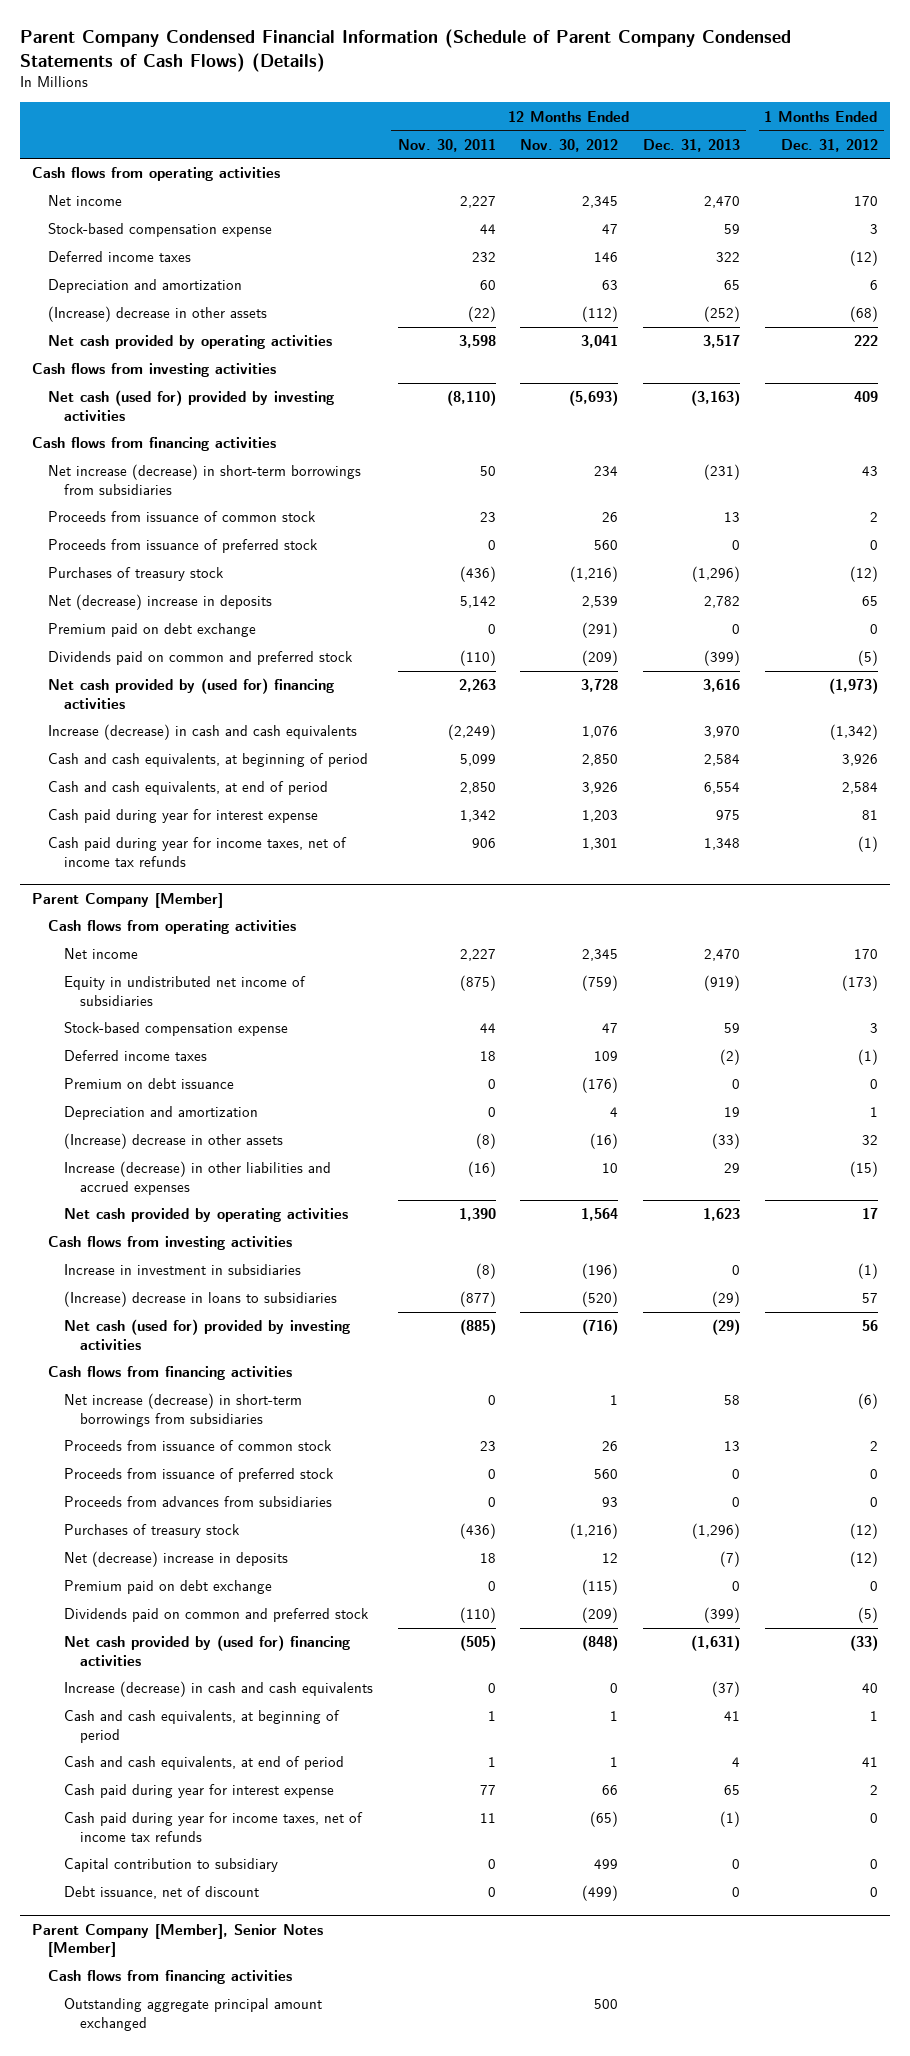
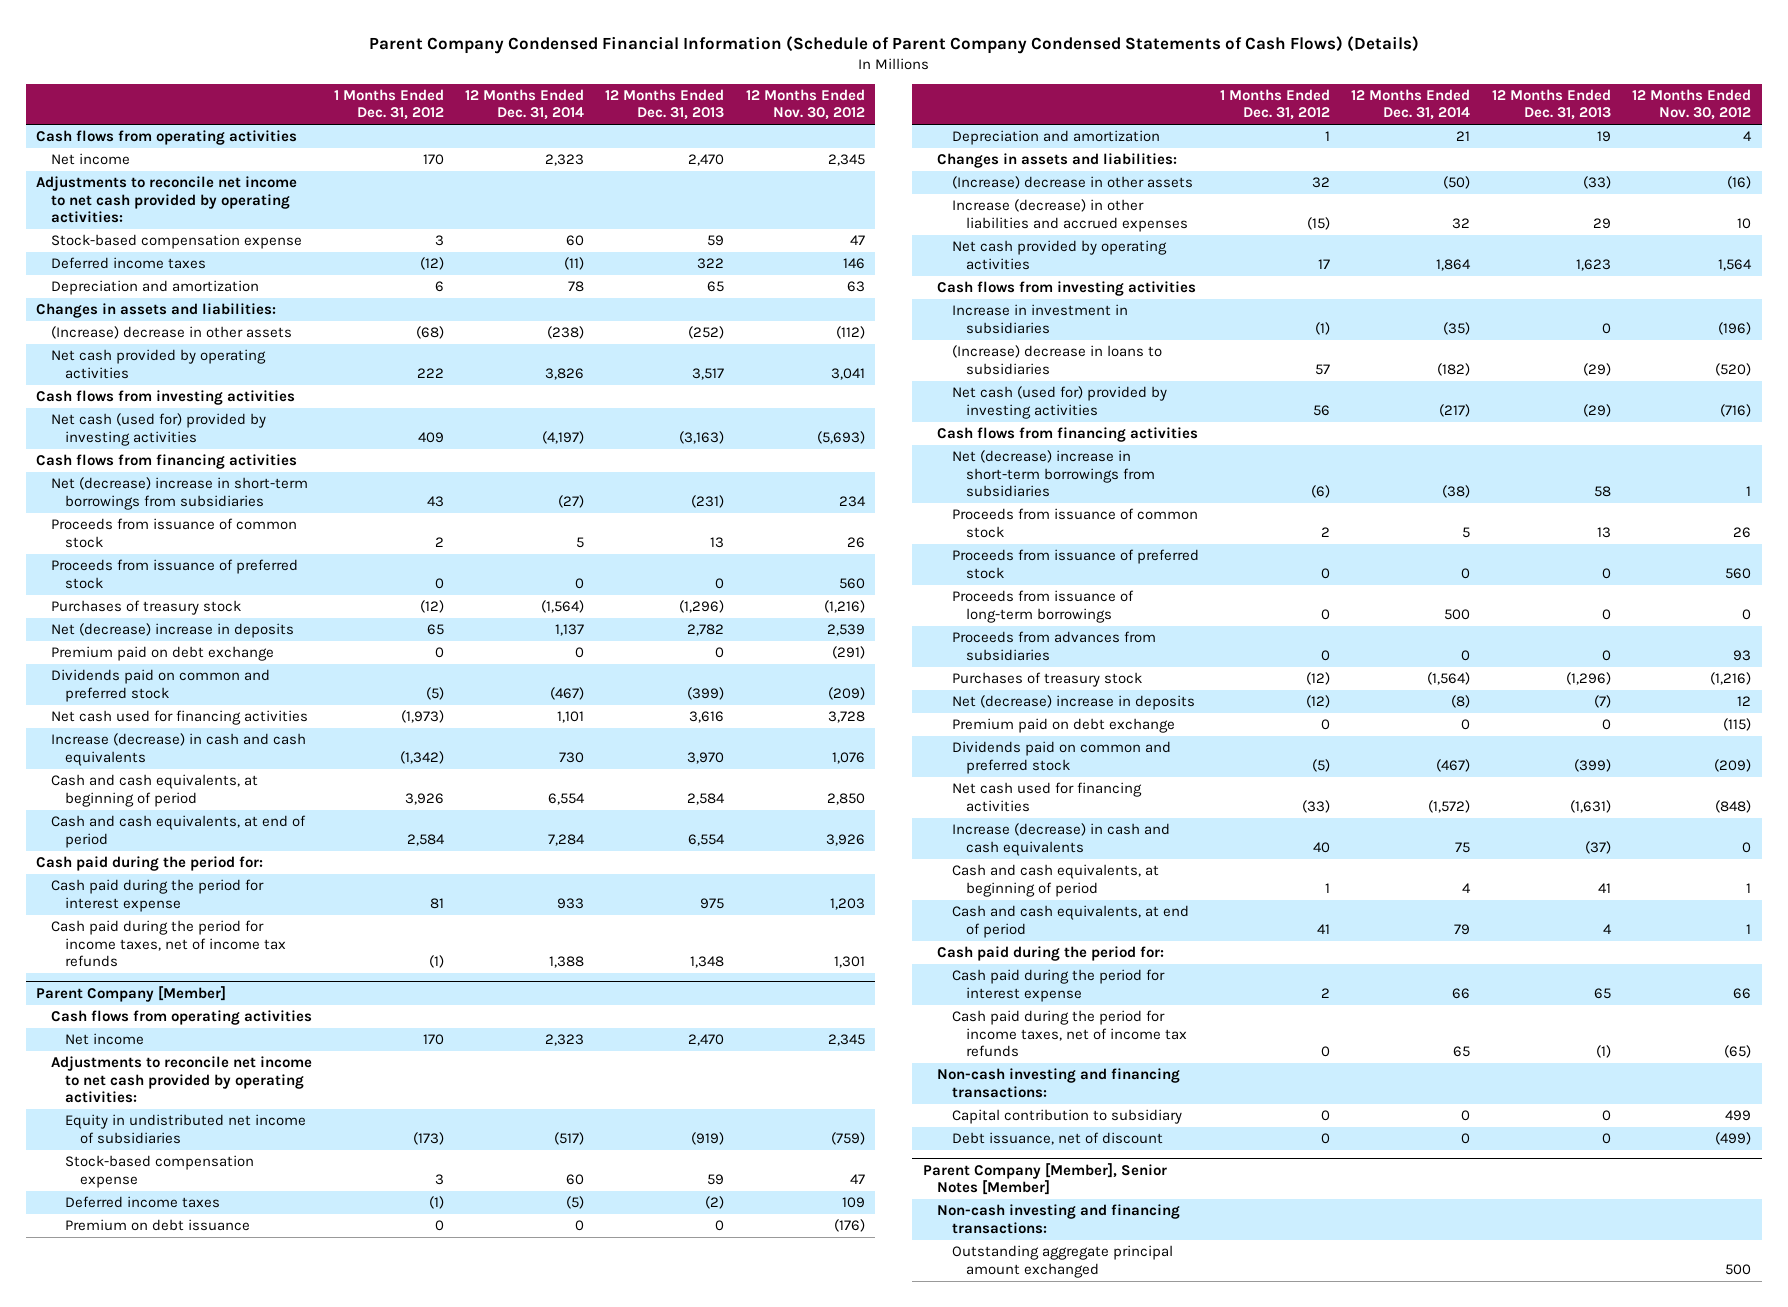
- | 12 Months Ended Nov. 30, 2011 | 12 Months Ended Nov. 30, 2012 | 12 Months Ended Dec. 31, 2013 | 1 Months Ended Dec. 31, 2012
+ | 1 Months Ended Dec. 31, 2012 | 12 Months Ended Dec. 31, 2014 | 12 Months Ended Dec. 31, 2013 | 12 Months Ended Nov. 30, 2012
+ Adjustments to reconcile net income to net cash provided by operating activities:
+ Changes in assets and liabilities:
- Net increase (decrease) in short-term borrowings from subsidiaries | 50 | 234 | (231) | 43
+ Net (decrease) increase in short-term borrowings from subsidiaries | 43 | (27) | (231) | 234
- Net cash provided by (used for) financing activities | 2,263 | 3,728 | 3,616 | (1,973)
+ Net cash used for financing activities | (1,973) | 1,101 | 3,616 | 3,728
- Cash paid during year for interest expense | 1,342 | 1,203 | 975 | 81
- Cash paid during year for income taxes, net of income tax refunds | 906 | 1,301 | 1,348 | (1)
+ Cash paid during the period for:
+ Cash paid during the period for interest expense | 81 | 933 | 975 | 1,203
+ Cash paid during the period for income taxes, net of income tax refunds | (1) | 1,388 | 1,348 | 1,301
@ Parent Company [Member]
+ Adjustments to reconcile net income to net cash provided by operating activities:
+ Changes in assets and liabilities:
- Net increase (decrease) in short-term borrowings from subsidiaries | 0 | 1 | 58 | (6)
+ Net (decrease) increase in short-term borrowings from subsidiaries | (6) | (38) | 58 | 1
+ Proceeds from issuance of long-term borrowings | 0 | 500 | 0 | 0
- Net cash provided by (used for) financing activities | (505) | (848) | (1,631) | (33)
+ Net cash used for financing activities | (33) | (1,572) | (1,631) | (848)
- Cash paid during year for interest expense | 77 | 66 | 65 | 2
- Cash paid during year for income taxes, net of income tax refunds | 11 | (65) | (1) | 0
+ Cash paid during the period for:
+ Cash paid during the period for interest expense | 2 | 66 | 65 | 66
+ Cash paid during the period for income taxes, net of income tax refunds | 0 | 65 | (1) | (65)
+ Non-cash investing and financing transactions:
@ Parent Company [Member], Senior Notes [Member]
- Cash flows from financing activities
+ Non-cash investing and financing transactions:

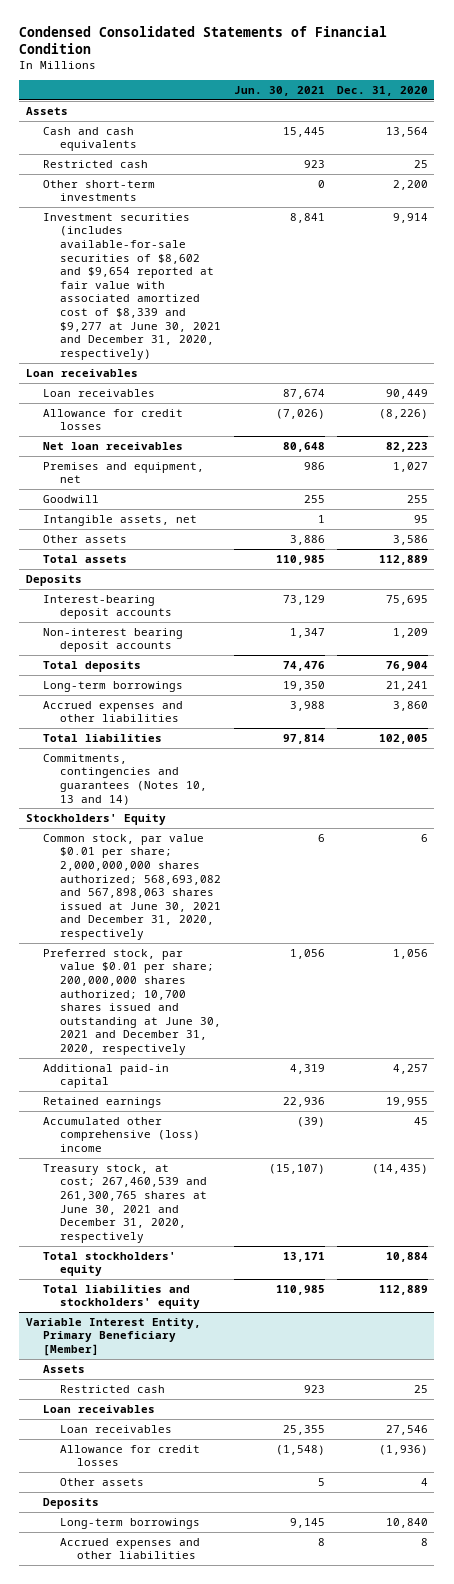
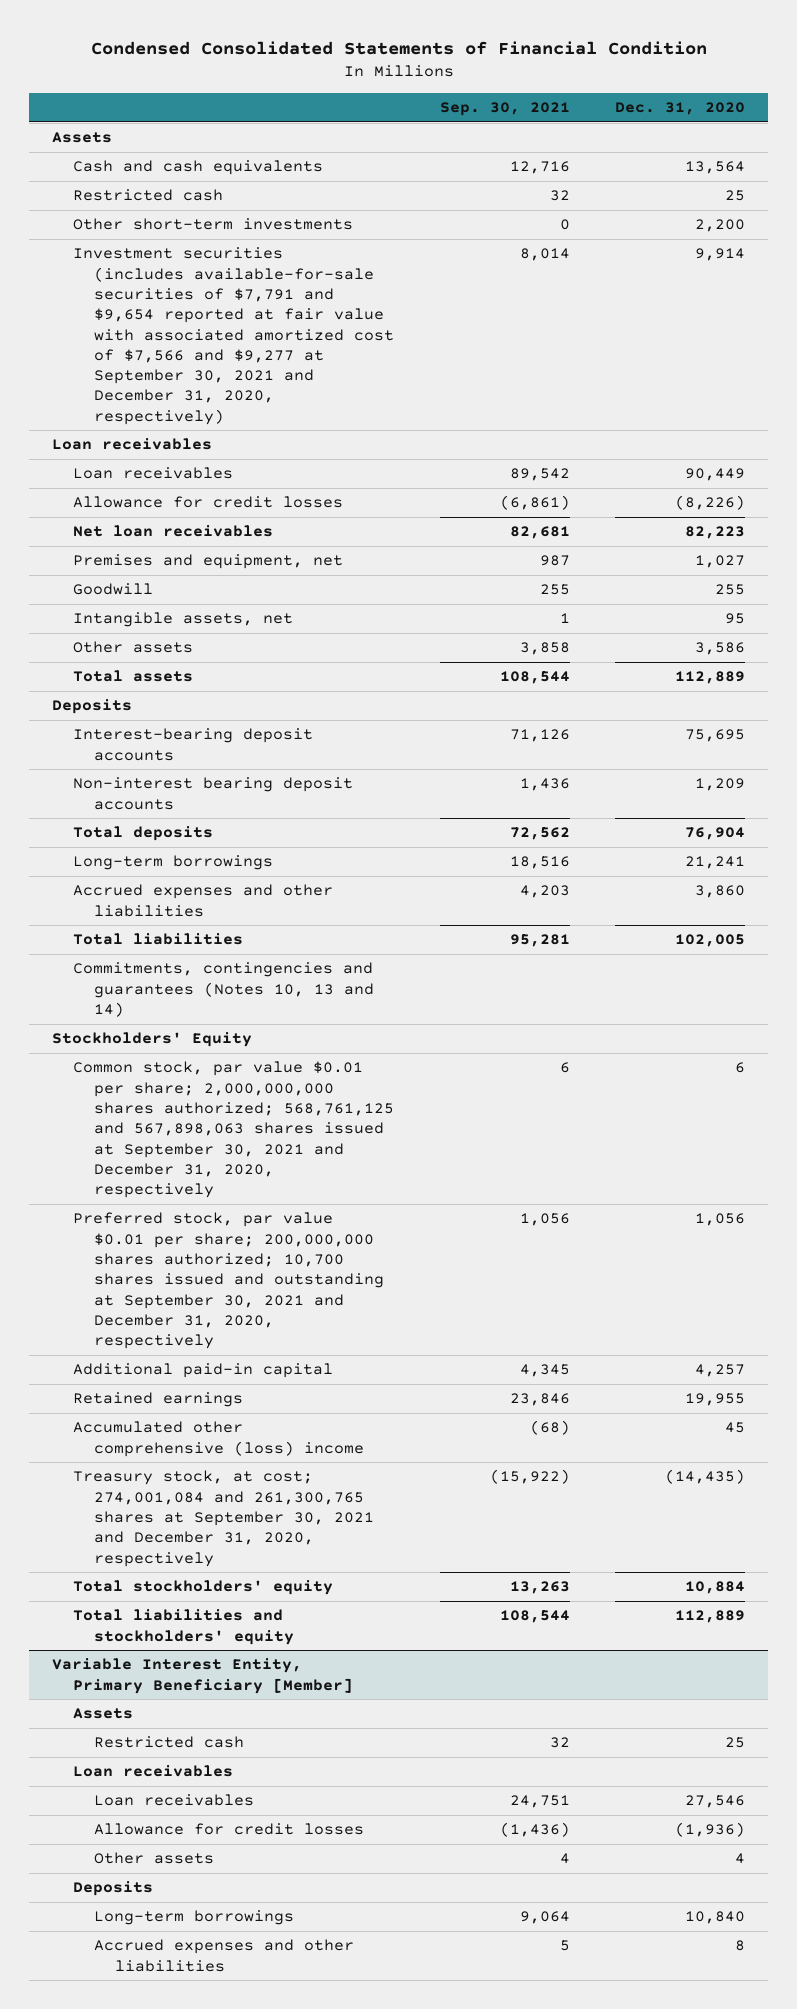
- | Jun. 30, 2021 | Dec. 31, 2020
+ | Sep. 30, 2021 | Dec. 31, 2020
- Investment securities (includes available-for-sale securities of $8,602 and $9,654 reported at fair value with associated amortized cost of $8,339 and $9,277 at June 30, 2021 and December 31, 2020, respectively) | 8,841 | 9,914
+ Investment securities (includes available-for-sale securities of $7,791 and $9,654 reported at fair value with associated amortized cost of $7,566 and $9,277 at September 30, 2021 and December 31, 2020, respectively) | 8,014 | 9,914
- Common stock, par value $0.01 per share; 2,000,000,000 shares authorized; 568,693,082 and 567,898,063 shares issued at June 30, 2021 and December 31, 2020, respectively | 6 | 6
- Preferred stock, par value $0.01 per share; 200,000,000 shares authorized; 10,700 shares issued and outstanding at June 30, 2021 and December 31, 2020, respectively | 1,056 | 1,056
+ Common stock, par value $0.01 per share; 2,000,000,000 shares authorized; 568,761,125 and 567,898,063 shares issued at September 30, 2021 and December 31, 2020, respectively | 6 | 6
+ Preferred stock, par value $0.01 per share; 200,000,000 shares authorized; 10,700 shares issued and outstanding at September 30, 2021 and December 31, 2020, respectively | 1,056 | 1,056
- Treasury stock, at cost; 267,460,539 and 261,300,765 shares at June 30, 2021 and December 31, 2020, respectively | (15,107) | (14,435)
+ Treasury stock, at cost; 274,001,084 and 261,300,765 shares at September 30, 2021 and December 31, 2020, respectively | (15,922) | (14,435)

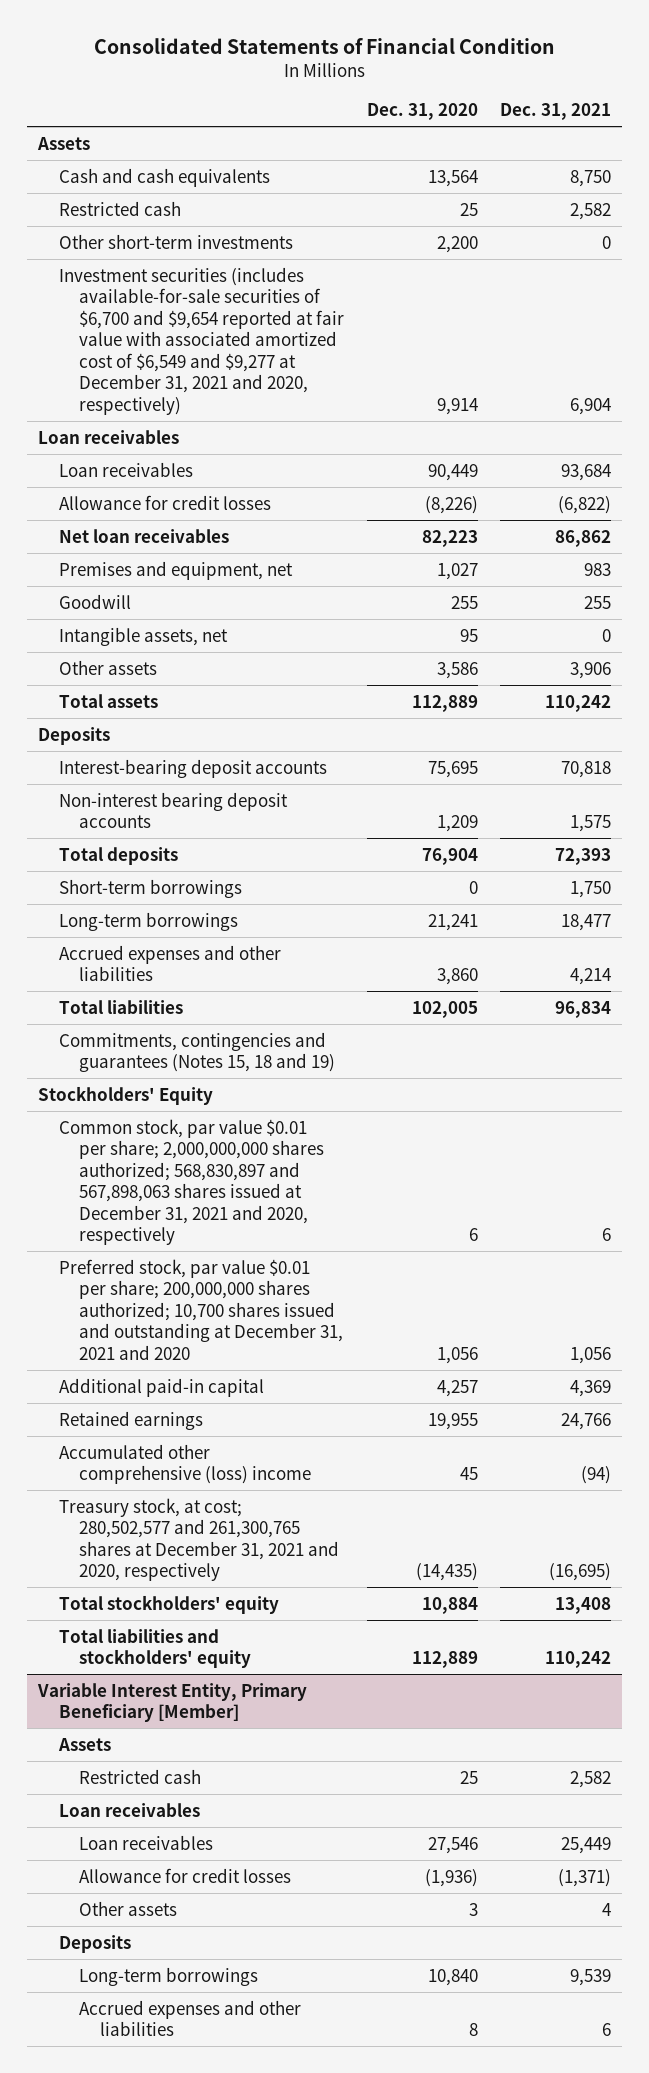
- Condensed Consolidated Statements of Financial Condition
+ Consolidated Statements of Financial Condition
- | Sep. 30, 2021 | Dec. 31, 2020
+ | Dec. 31, 2020 | Dec. 31, 2021
- Investment securities (includes available-for-sale securities of $7,791 and $9,654 reported at fair value with associated amortized cost of $7,566 and $9,277 at September 30, 2021 and December 31, 2020, respectively) | 8,014 | 9,914
+ Investment securities (includes available-for-sale securities of $6,700 and $9,654 reported at fair value with associated amortized cost of $6,549 and $9,277 at December 31, 2021 and 2020, respectively) | 9,914 | 6,904
+ Short-term borrowings | 0 | 1,750
- Commitments, contingencies and guarantees (Notes 10, 13 and 14)
+ Commitments, contingencies and guarantees (Notes 15, 18 and 19)
- Common stock, par value $0.01 per share; 2,000,000,000 shares authorized; 568,761,125 and 567,898,063 shares issued at September 30, 2021 and December 31, 2020, respectively | 6 | 6
- Preferred stock, par value $0.01 per share; 200,000,000 shares authorized; 10,700 shares issued and outstanding at September 30, 2021 and December 31, 2020, respectively | 1,056 | 1,056
+ Common stock, par value $0.01 per share; 2,000,000,000 shares authorized; 568,830,897 and 567,898,063 shares issued at December 31, 2021 and 2020, respectively | 6 | 6
+ Preferred stock, par value $0.01 per share; 200,000,000 shares authorized; 10,700 shares issued and outstanding at December 31, 2021 and 2020 | 1,056 | 1,056
- Treasury stock, at cost; 274,001,084 and 261,300,765 shares at September 30, 2021 and December 31, 2020, respectively | (15,922) | (14,435)
+ Treasury stock, at cost; 280,502,577 and 261,300,765 shares at December 31, 2021 and 2020, respectively | (14,435) | (16,695)
@ Variable Interest Entity, Primary Beneficiary [Member]
- Other assets | 4 | 4
+ Other assets | 3 | 4

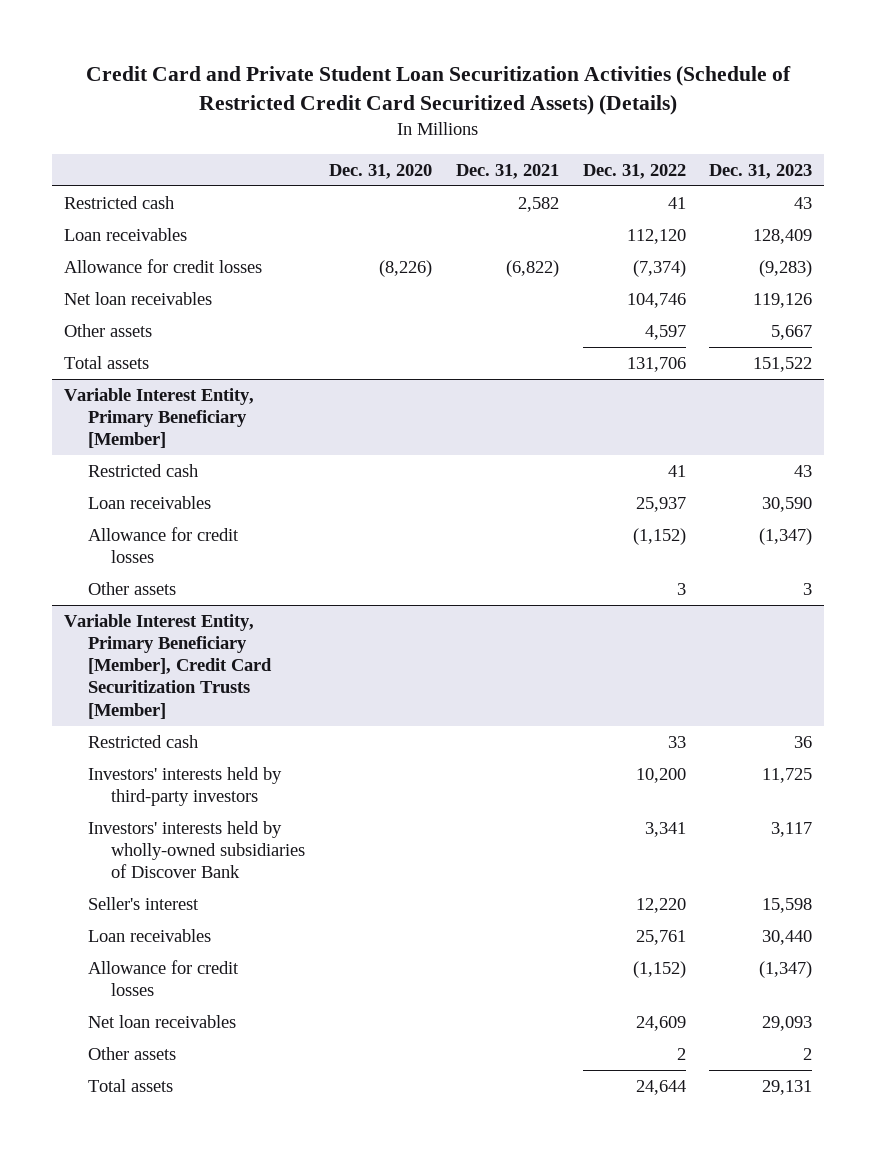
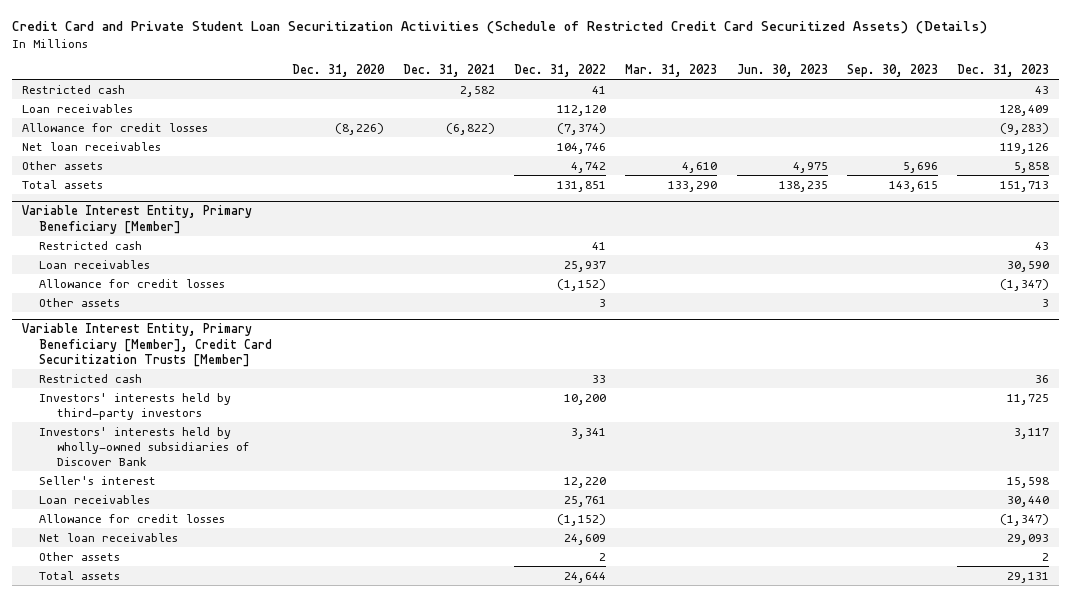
- | Dec. 31, 2020 | Dec. 31, 2021 | Dec. 31, 2022 | Dec. 31, 2023
+ | Dec. 31, 2020 | Dec. 31, 2021 | Dec. 31, 2022 | Mar. 31, 2023 | Jun. 30, 2023 | Sep. 30, 2023 | Dec. 31, 2023
- Other assets | | | 4,597 | 5,667
- Total assets | | | 131,706 | 151,522
+ Other assets | | | 4,742 | 4,610 | 4,975 | 5,696 | 5,858
+ Total assets | | | 131,851 | 133,290 | 138,235 | 143,615 | 151,713

